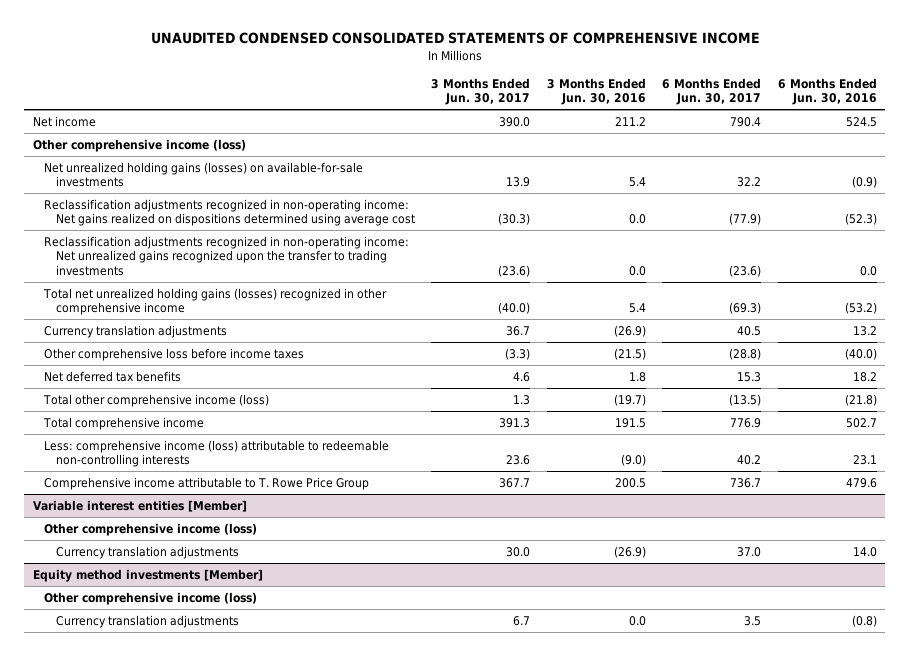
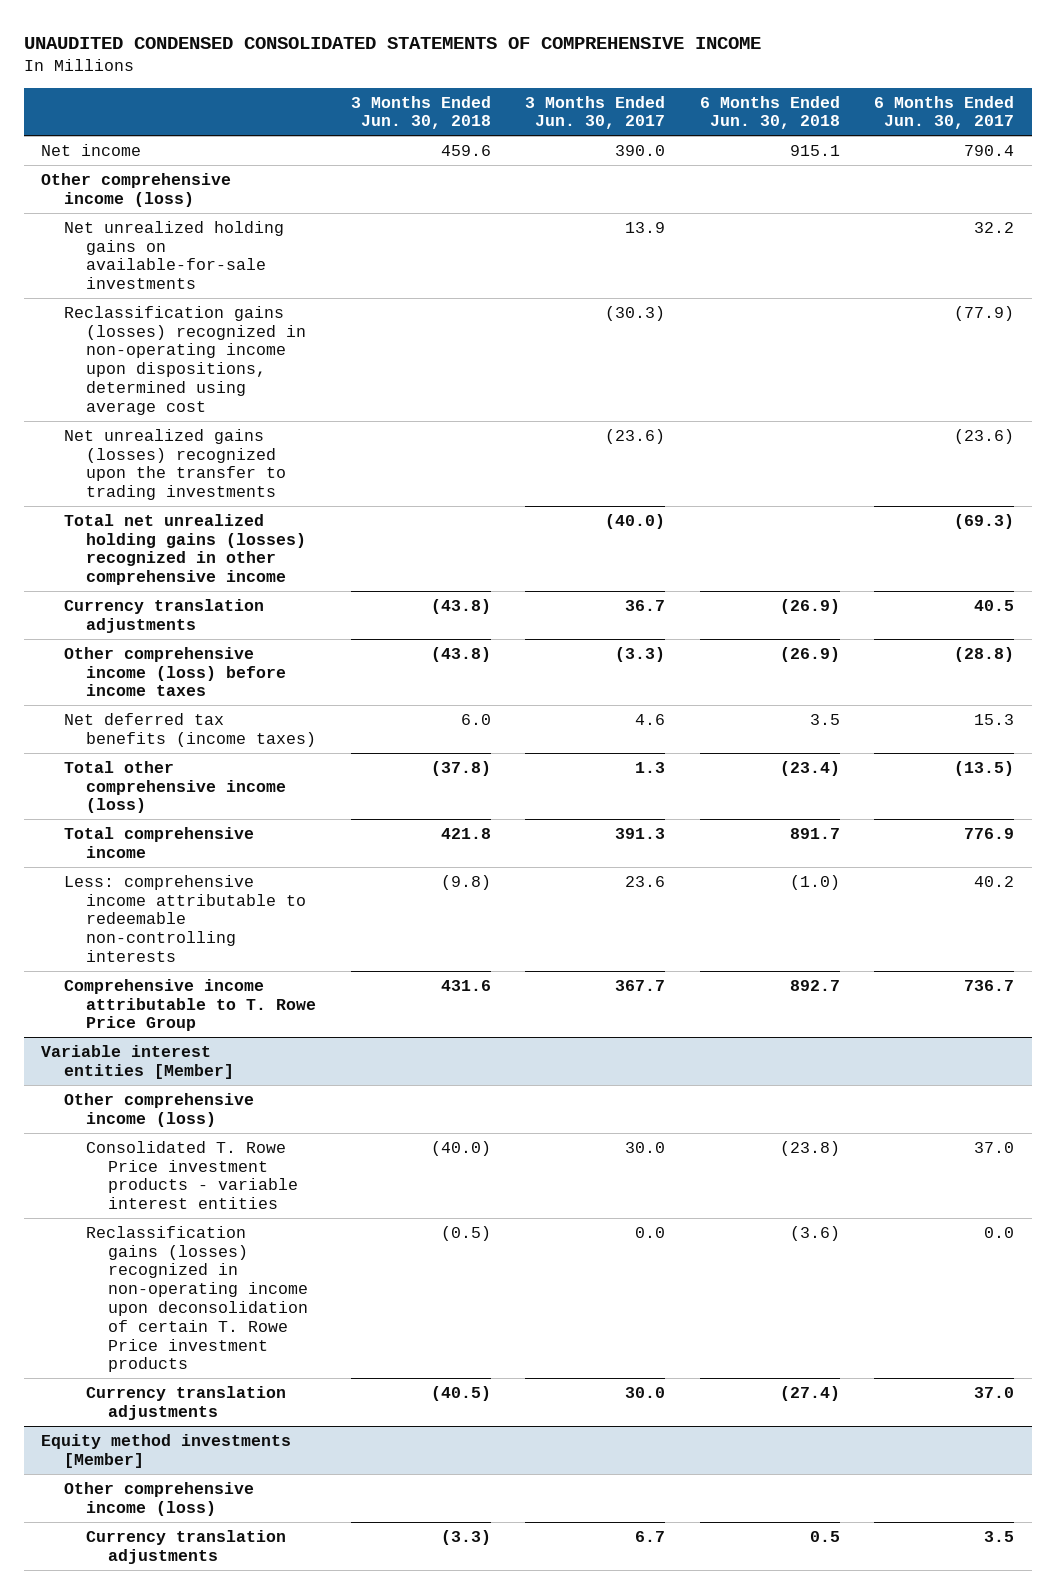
- | 3 Months Ended Jun. 30, 2017 | 3 Months Ended Jun. 30, 2016 | 6 Months Ended Jun. 30, 2017 | 6 Months Ended Jun. 30, 2016
+ | 3 Months Ended Jun. 30, 2018 | 3 Months Ended Jun. 30, 2017 | 6 Months Ended Jun. 30, 2018 | 6 Months Ended Jun. 30, 2017
- Net unrealized holding gains (losses) on available-for-sale investments | 13.9 | 5.4 | 32.2 | (0.9)
- Reclassification adjustments recognized in non-operating income: Net gains realized on dispositions determined using average cost | (30.3) | 0.0 | (77.9) | (52.3)
- Reclassification adjustments recognized in non-operating income: Net unrealized gains recognized upon the transfer to trading investments | (23.6) | 0.0 | (23.6) | 0.0
+ Net unrealized holding gains on available-for-sale investments | | 13.9 | | 32.2
+ Reclassification gains (losses) recognized in non-operating income upon dispositions, determined using average cost | | (30.3) | | (77.9)
+ Net unrealized gains (losses) recognized upon the transfer to trading investments | | (23.6) | | (23.6)
- Other comprehensive loss before income taxes | (3.3) | (21.5) | (28.8) | (40.0)
- Net deferred tax benefits | 4.6 | 1.8 | 15.3 | 18.2
+ Other comprehensive income (loss) before income taxes | (43.8) | (3.3) | (26.9) | (28.8)
+ Net deferred tax benefits (income taxes) | 6.0 | 4.6 | 3.5 | 15.3
- Less: comprehensive income (loss) attributable to redeemable non-controlling interests | 23.6 | (9.0) | 40.2 | 23.1
+ Less: comprehensive income attributable to redeemable non-controlling interests | (9.8) | 23.6 | (1.0) | 40.2
@ Variable interest entities [Member]
+ Consolidated T. Rowe Price investment products - variable interest entities | (40.0) | 30.0 | (23.8) | 37.0
+ Reclassification gains (losses) recognized in non-operating income upon deconsolidation of certain T. Rowe Price investment products | (0.5) | 0.0 | (3.6) | 0.0

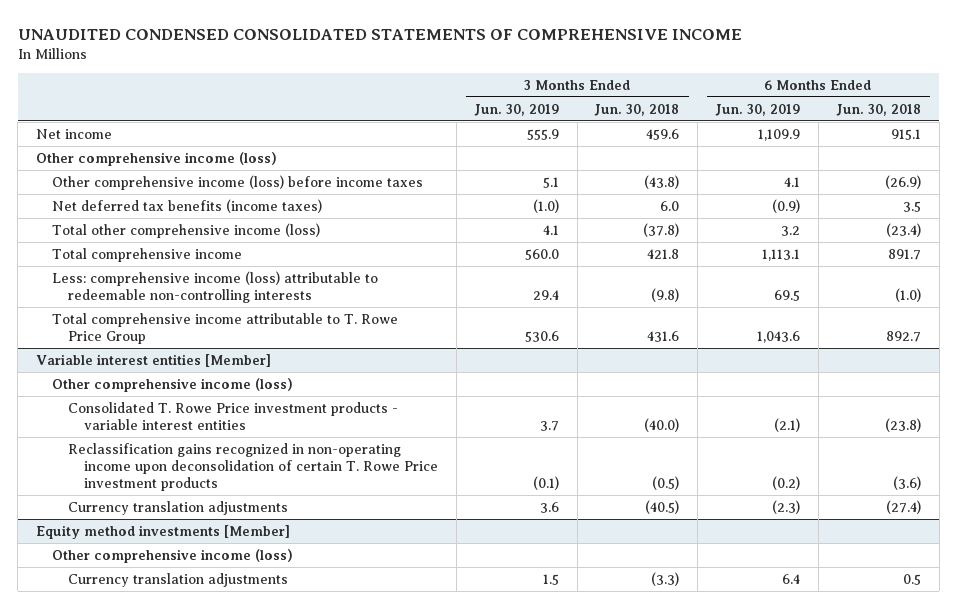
- | 3 Months Ended Jun. 30, 2018 | 3 Months Ended Jun. 30, 2017 | 6 Months Ended Jun. 30, 2018 | 6 Months Ended Jun. 30, 2017
+ | 3 Months Ended Jun. 30, 2019 | 3 Months Ended Jun. 30, 2018 | 6 Months Ended Jun. 30, 2019 | 6 Months Ended Jun. 30, 2018
- Net unrealized holding gains on available-for-sale investments | | 13.9 | | 32.2
- Reclassification gains (losses) recognized in non-operating income upon dispositions, determined using average cost | | (30.3) | | (77.9)
- Net unrealized gains (losses) recognized upon the transfer to trading investments | | (23.6) | | (23.6)
- Total net unrealized holding gains (losses) recognized in other comprehensive income | | (40.0) | | (69.3)
- Currency translation adjustments | (43.8) | 36.7 | (26.9) | 40.5
- Less: comprehensive income attributable to redeemable non-controlling interests | (9.8) | 23.6 | (1.0) | 40.2
- Comprehensive income attributable to T. Rowe Price Group | 431.6 | 367.7 | 892.7 | 736.7
+ Less: comprehensive income (loss) attributable to redeemable non-controlling interests | 29.4 | (9.8) | 69.5 | (1.0)
+ Total comprehensive income attributable to T. Rowe Price Group | 530.6 | 431.6 | 1,043.6 | 892.7
@ Variable interest entities [Member]
- Reclassification gains (losses) recognized in non-operating income upon deconsolidation of certain T. Rowe Price investment products | (0.5) | 0.0 | (3.6) | 0.0
+ Reclassification gains recognized in non-operating income upon deconsolidation of certain T. Rowe Price investment products | (0.1) | (0.5) | (0.2) | (3.6)

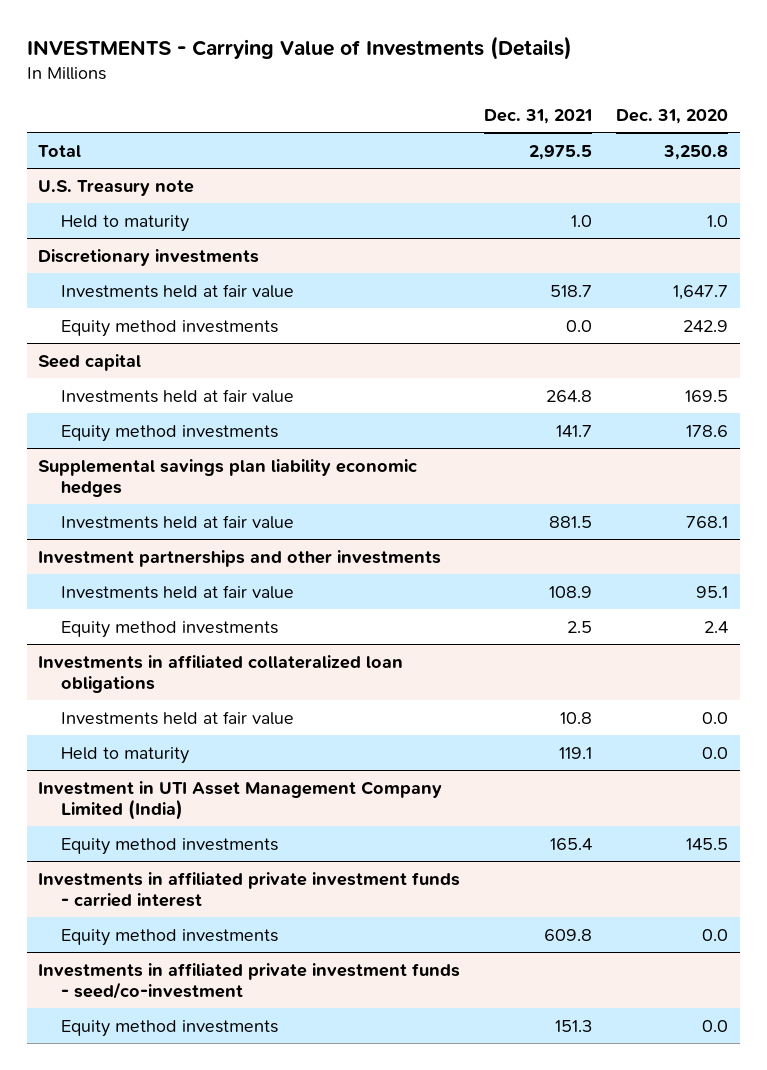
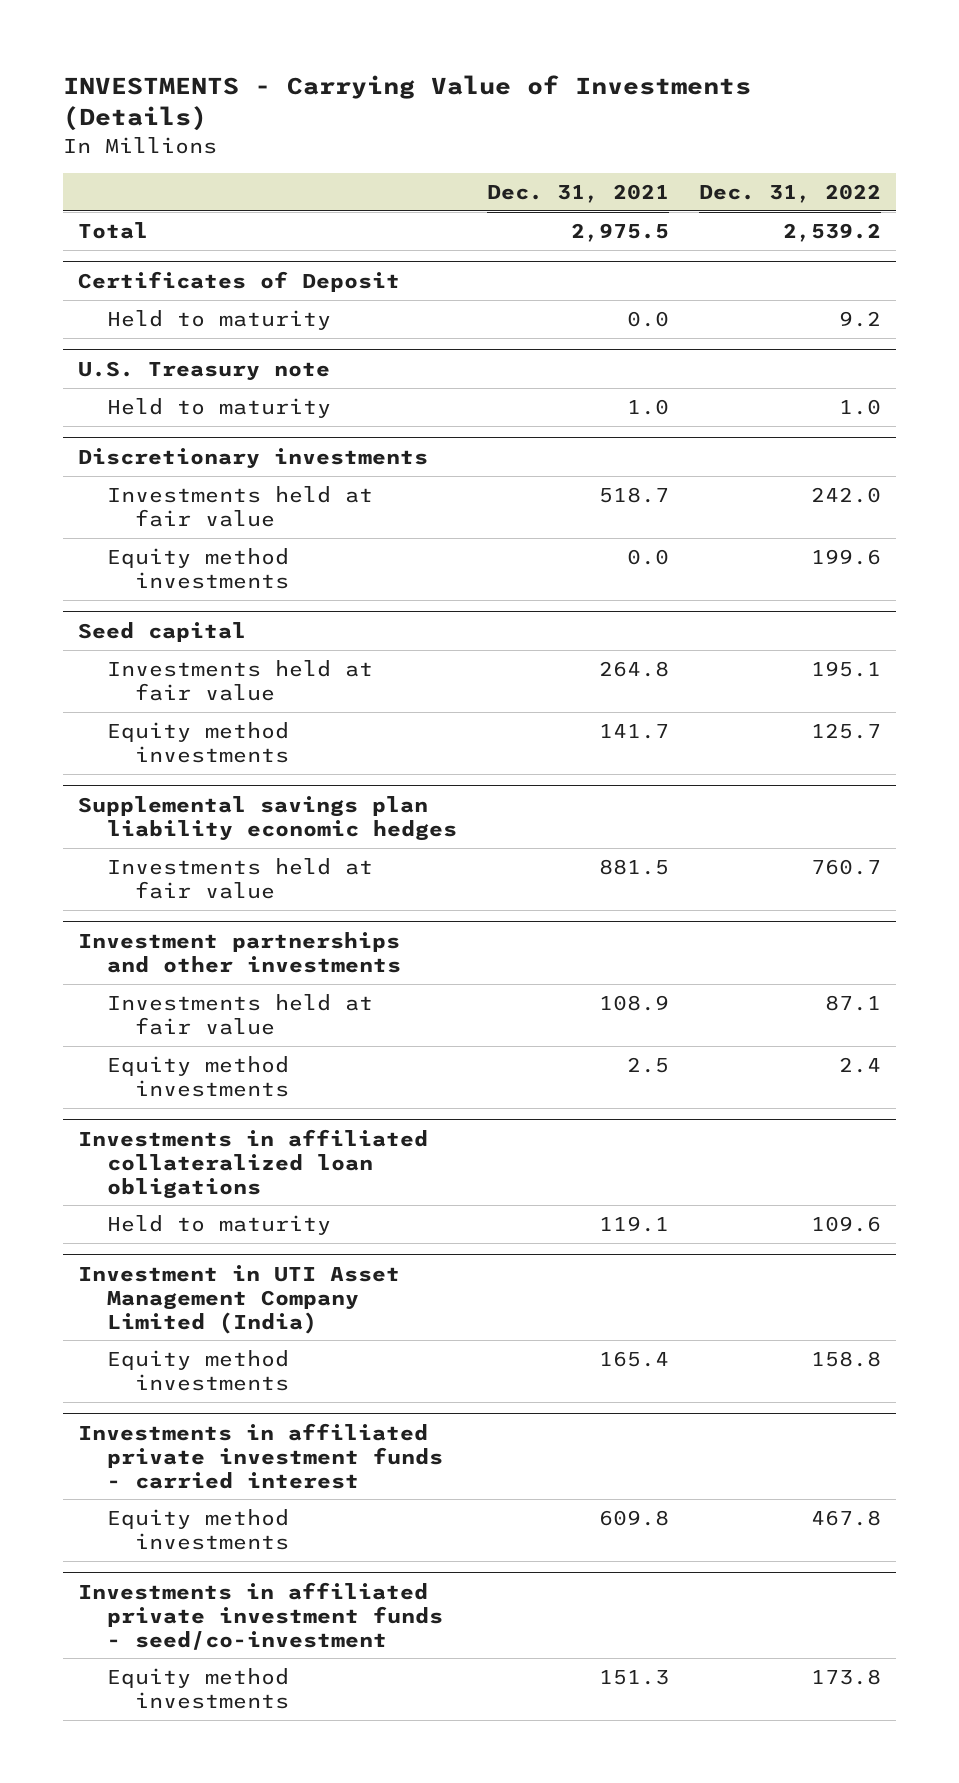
- | Dec. 31, 2021 | Dec. 31, 2020
+ | Dec. 31, 2021 | Dec. 31, 2022
+ Certificates of Deposit
+ Held to maturity | 0.0 | 9.2
@ Investments in affiliated collateralized loan obligations
- Investments held at fair value | 10.8 | 0.0

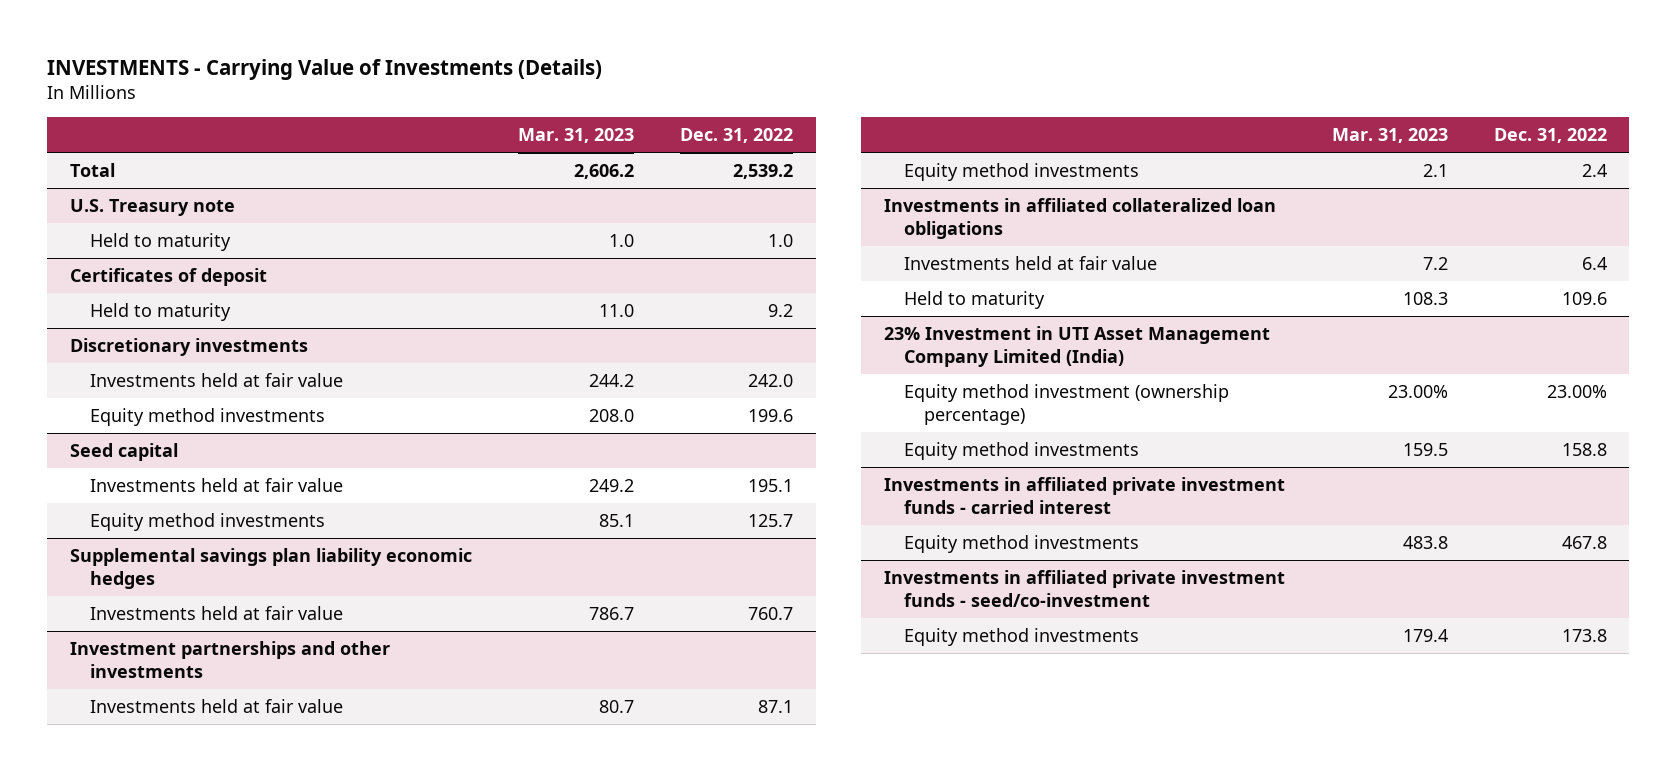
- | Dec. 31, 2021 | Dec. 31, 2022
+ | Mar. 31, 2023 | Dec. 31, 2022
- Certificates of Deposit
- Held to maturity | 0.0 | 9.2
+ Certificates of deposit
+ Held to maturity | 11.0 | 9.2
@ Investments in affiliated collateralized loan obligations
+ Investments held at fair value | 7.2 | 6.4
- Investment in UTI Asset Management Company Limited (India)
+ 23% Investment in UTI Asset Management Company Limited (India)
+ Equity method investment (ownership percentage) | 23.00% | 23.00%

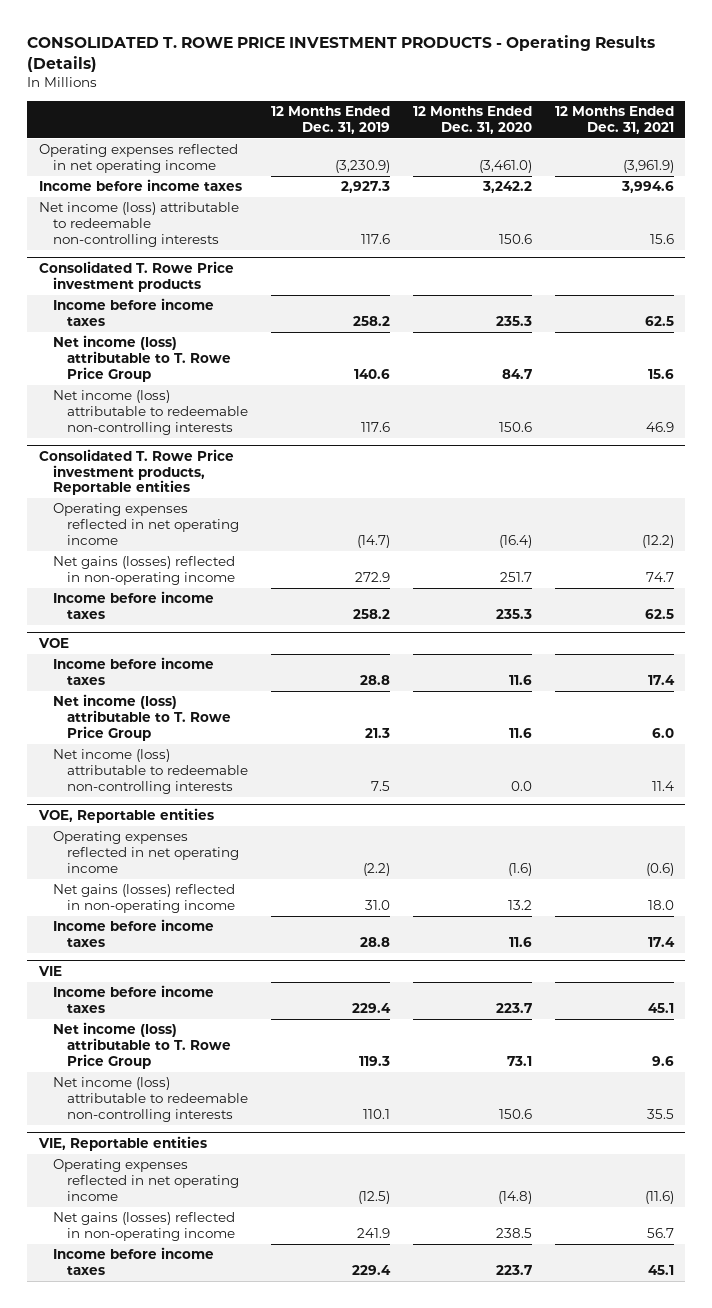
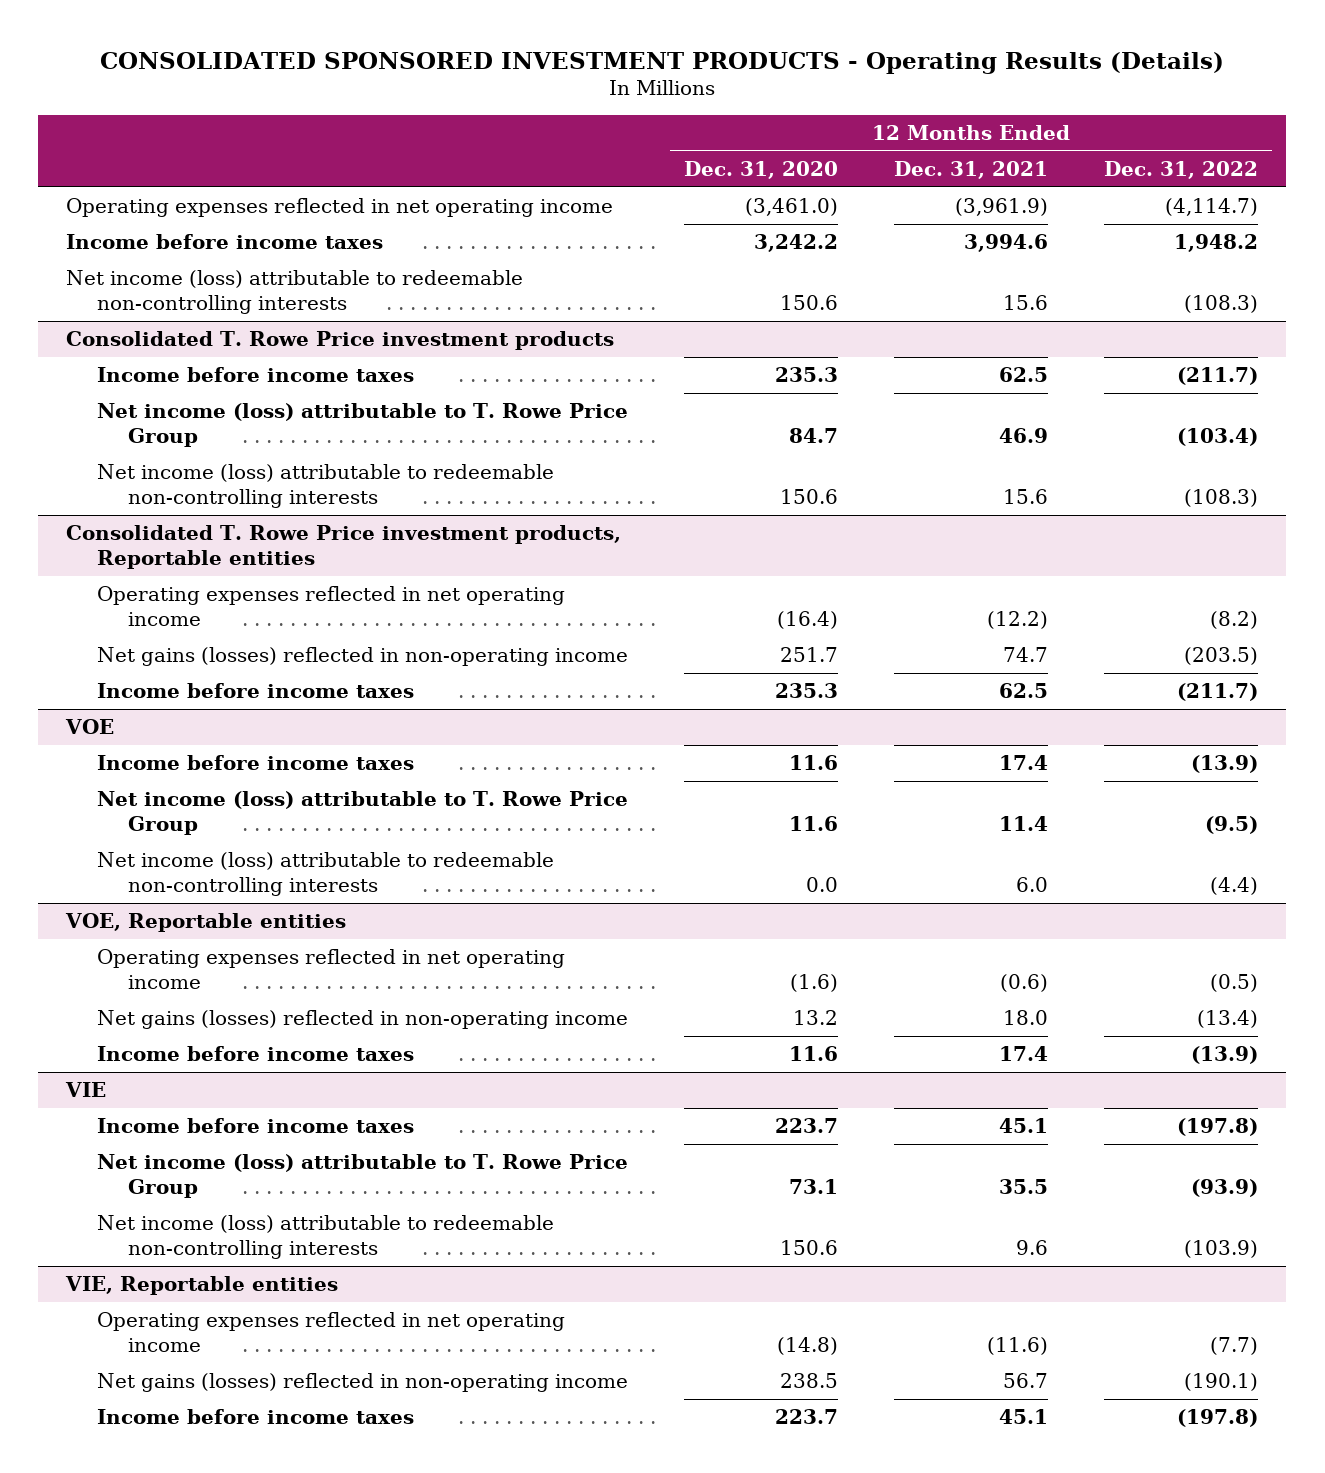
- CONSOLIDATED T. ROWE PRICE INVESTMENT PRODUCTS - Operating Results (Details)
+ CONSOLIDATED SPONSORED INVESTMENT PRODUCTS - Operating Results (Details)
- | 12 Months Ended Dec. 31, 2019 | 12 Months Ended Dec. 31, 2020 | 12 Months Ended Dec. 31, 2021
+ | 12 Months Ended Dec. 31, 2020 | 12 Months Ended Dec. 31, 2021 | 12 Months Ended Dec. 31, 2022
@ Consolidated T. Rowe Price investment products
- Net income (loss) attributable to T. Rowe Price Group | 140.6 | 84.7 | 15.6
- Net income (loss) attributable to redeemable non-controlling interests | 117.6 | 150.6 | 46.9
+ Net income (loss) attributable to T. Rowe Price Group | 84.7 | 46.9 | (103.4)
+ Net income (loss) attributable to redeemable non-controlling interests | 150.6 | 15.6 | (108.3)
@ VOE
- Net income (loss) attributable to T. Rowe Price Group | 21.3 | 11.6 | 6.0
- Net income (loss) attributable to redeemable non-controlling interests | 7.5 | 0.0 | 11.4
+ Net income (loss) attributable to T. Rowe Price Group | 11.6 | 11.4 | (9.5)
+ Net income (loss) attributable to redeemable non-controlling interests | 0.0 | 6.0 | (4.4)
@ VIE
- Net income (loss) attributable to T. Rowe Price Group | 119.3 | 73.1 | 9.6
- Net income (loss) attributable to redeemable non-controlling interests | 110.1 | 150.6 | 35.5
+ Net income (loss) attributable to T. Rowe Price Group | 73.1 | 35.5 | (93.9)
+ Net income (loss) attributable to redeemable non-controlling interests | 150.6 | 9.6 | (103.9)

